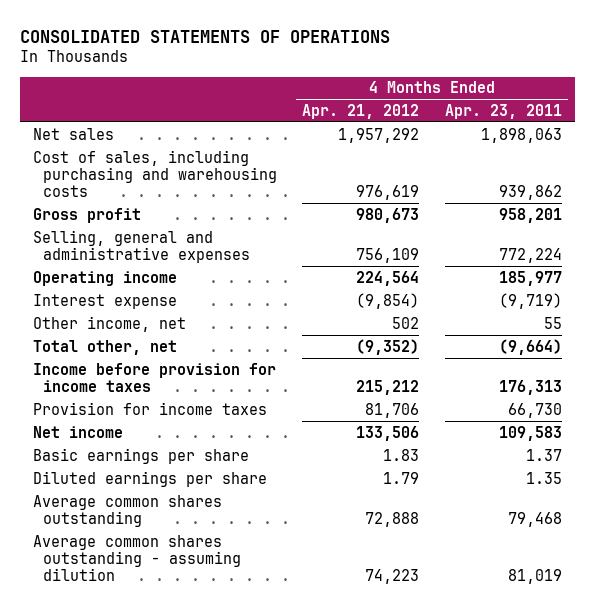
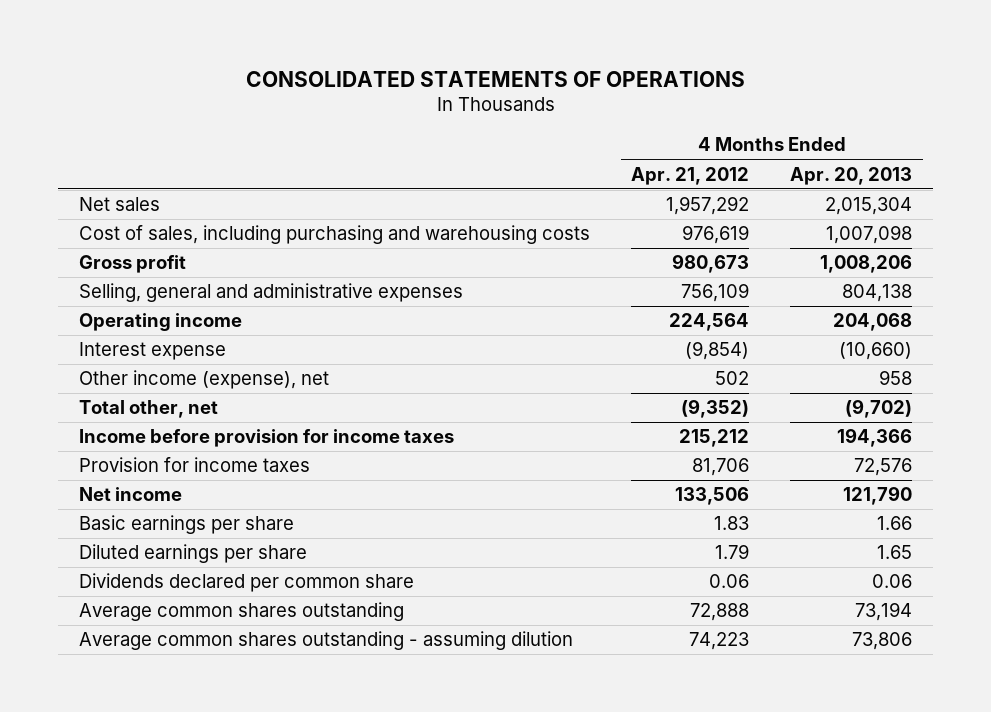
- | 4 Months Ended Apr. 21, 2012 | 4 Months Ended Apr. 23, 2011
+ | 4 Months Ended Apr. 21, 2012 | 4 Months Ended Apr. 20, 2013
- Other income, net | 502 | 55
+ Other income (expense), net | 502 | 958
+ Dividends declared per common share | 0.06 | 0.06

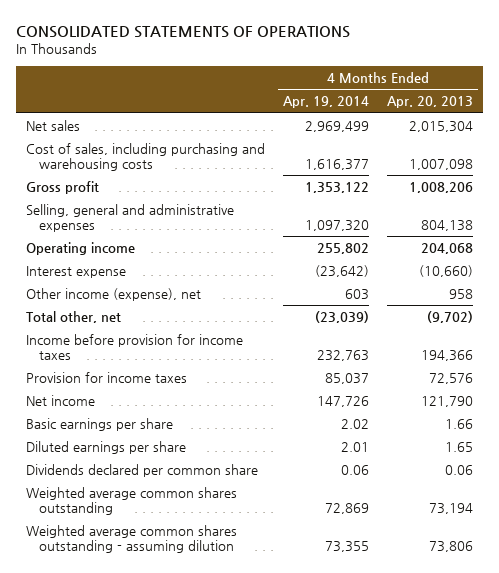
- | 4 Months Ended Apr. 21, 2012 | 4 Months Ended Apr. 20, 2013
+ | 4 Months Ended Apr. 19, 2014 | 4 Months Ended Apr. 20, 2013
- Average common shares outstanding | 72,888 | 73,194
- Average common shares outstanding - assuming dilution | 74,223 | 73,806
+ Weighted average common shares outstanding | 72,869 | 73,194
+ Weighted average common shares outstanding - assuming dilution | 73,355 | 73,806

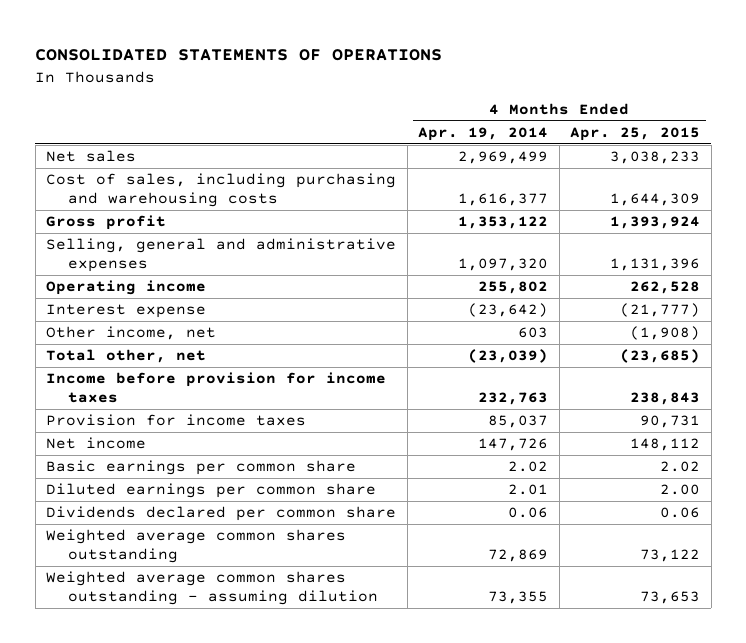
- | 4 Months Ended Apr. 19, 2014 | 4 Months Ended Apr. 20, 2013
+ | 4 Months Ended Apr. 19, 2014 | 4 Months Ended Apr. 25, 2015
- Other income (expense), net | 603 | 958
+ Other income, net | 603 | (1,908)
- Basic earnings per share | 2.02 | 1.66
- Diluted earnings per share | 2.01 | 1.65
+ Basic earnings per common share | 2.02 | 2.02
+ Diluted earnings per common share | 2.01 | 2.00

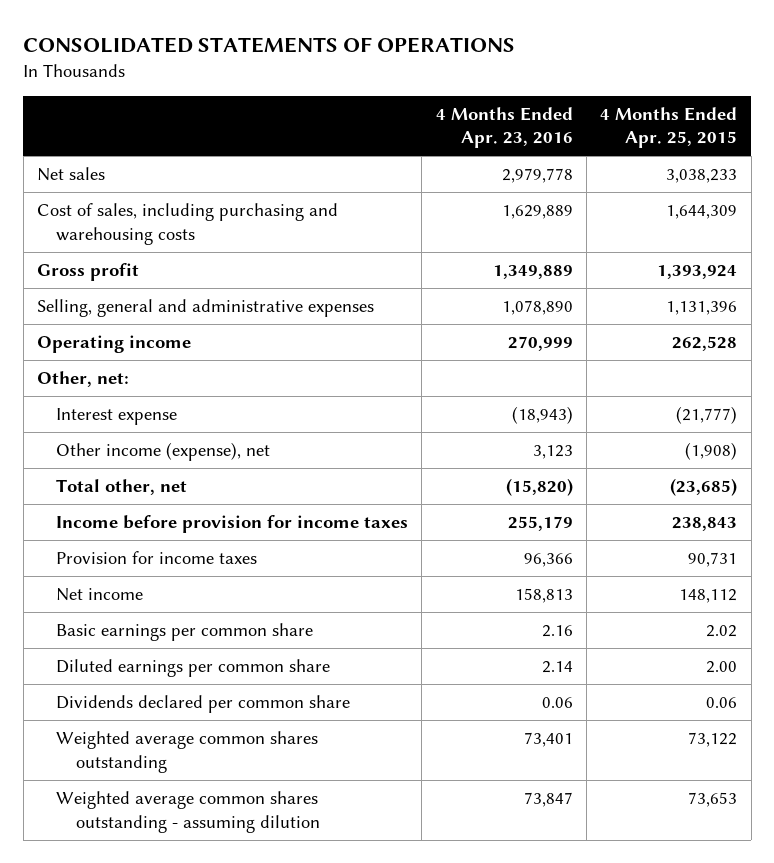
- | 4 Months Ended Apr. 19, 2014 | 4 Months Ended Apr. 25, 2015
+ | 4 Months Ended Apr. 23, 2016 | 4 Months Ended Apr. 25, 2015
+ Other, net:
- Other income, net | 603 | (1,908)
+ Other income (expense), net | 3,123 | (1,908)

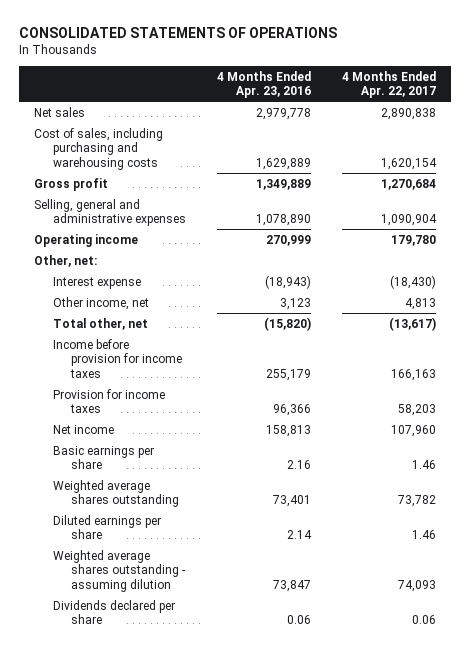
- | 4 Months Ended Apr. 23, 2016 | 4 Months Ended Apr. 25, 2015
+ | 4 Months Ended Apr. 23, 2016 | 4 Months Ended Apr. 22, 2017
- Other income (expense), net | 3,123 | (1,908)
+ Other income, net | 3,123 | 4,813
- Basic earnings per common share | 2.16 | 2.02
- Diluted earnings per common share | 2.14 | 2.00
- Dividends declared per common share | 0.06 | 0.06
- Weighted average common shares outstanding | 73,401 | 73,122
- Weighted average common shares outstanding - assuming dilution | 73,847 | 73,653
+ Basic earnings per share | 2.16 | 1.46
+ Weighted average shares outstanding | 73,401 | 73,782
+ Diluted earnings per share | 2.14 | 1.46
+ Weighted average shares outstanding - assuming dilution | 73,847 | 74,093
+ Dividends declared per share | 0.06 | 0.06

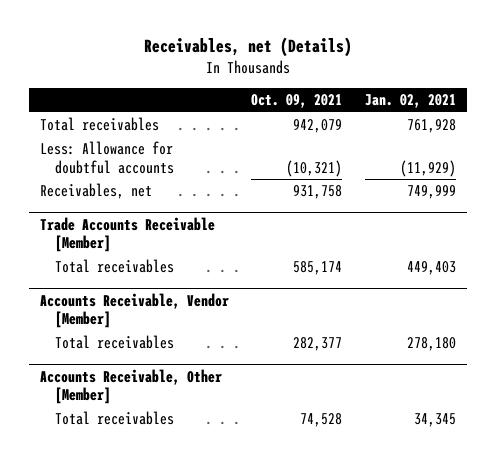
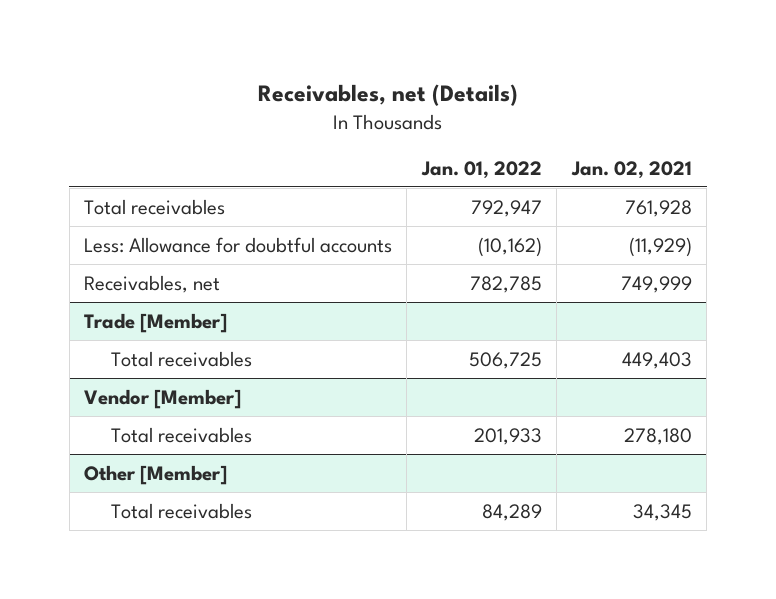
- | Oct. 09, 2021 | Jan. 02, 2021
+ | Jan. 01, 2022 | Jan. 02, 2021
- Trade Accounts Receivable [Member]
+ Trade [Member]
- Accounts Receivable, Vendor [Member]
+ Vendor [Member]
- Accounts Receivable, Other [Member]
+ Other [Member]

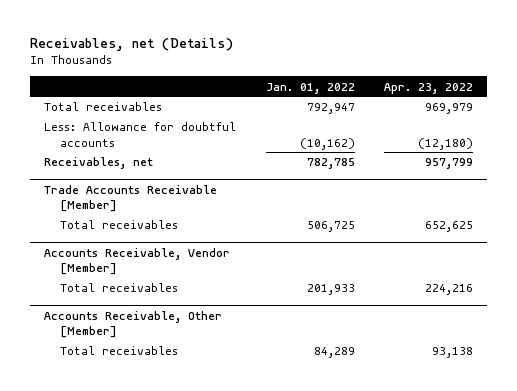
- | Jan. 01, 2022 | Jan. 02, 2021
+ | Jan. 01, 2022 | Apr. 23, 2022
- Trade [Member]
+ Trade Accounts Receivable [Member]
- Vendor [Member]
+ Accounts Receivable, Vendor [Member]
- Other [Member]
+ Accounts Receivable, Other [Member]

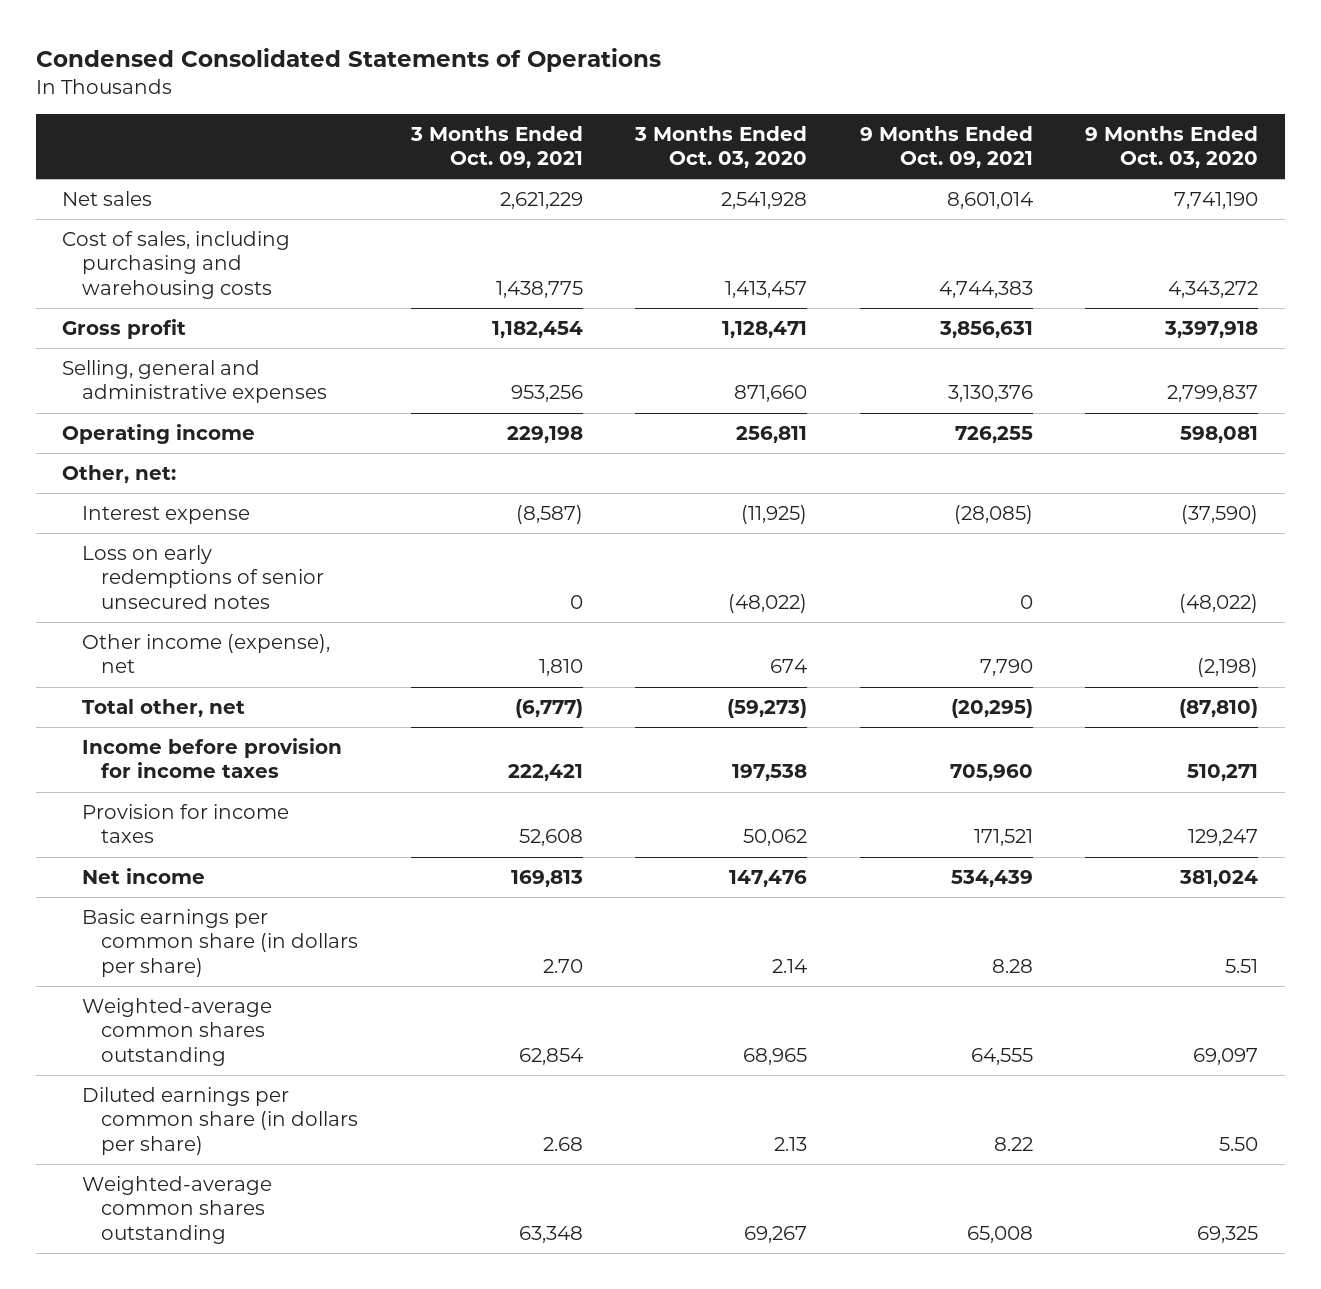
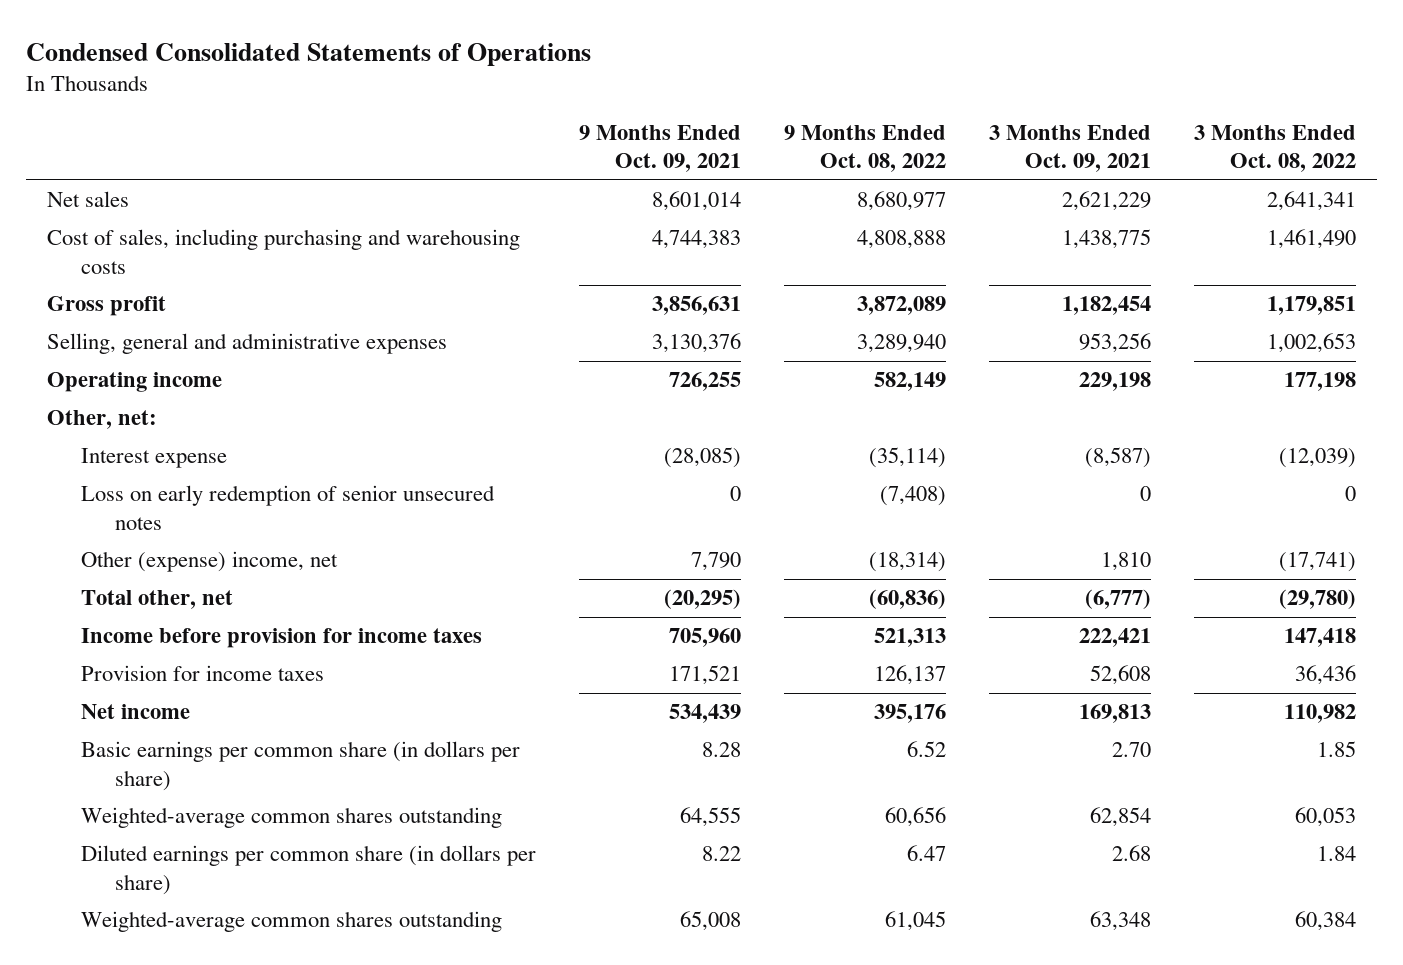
- | 3 Months Ended Oct. 09, 2021 | 3 Months Ended Oct. 03, 2020 | 9 Months Ended Oct. 09, 2021 | 9 Months Ended Oct. 03, 2020
+ | 9 Months Ended Oct. 09, 2021 | 9 Months Ended Oct. 08, 2022 | 3 Months Ended Oct. 09, 2021 | 3 Months Ended Oct. 08, 2022
- Loss on early redemptions of senior unsecured notes | 0 | (48,022) | 0 | (48,022)
- Other income (expense), net | 1,810 | 674 | 7,790 | (2,198)
+ Loss on early redemption of senior unsecured notes | 0 | (7,408) | 0 | 0
+ Other (expense) income, net | 7,790 | (18,314) | 1,810 | (17,741)

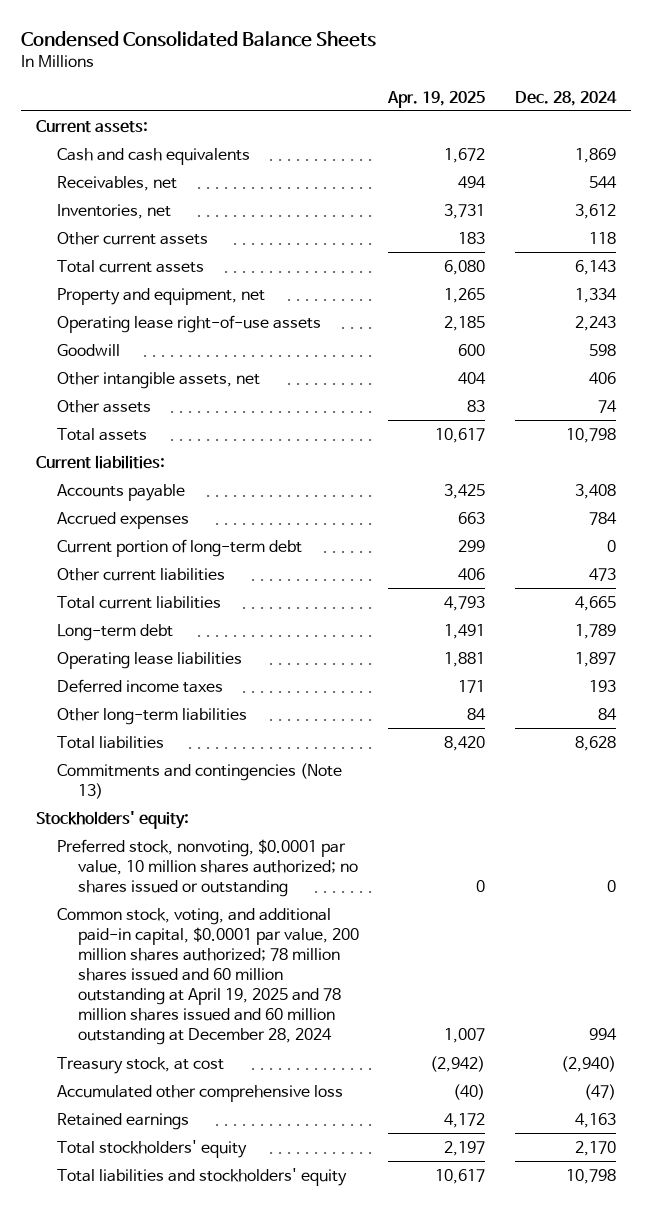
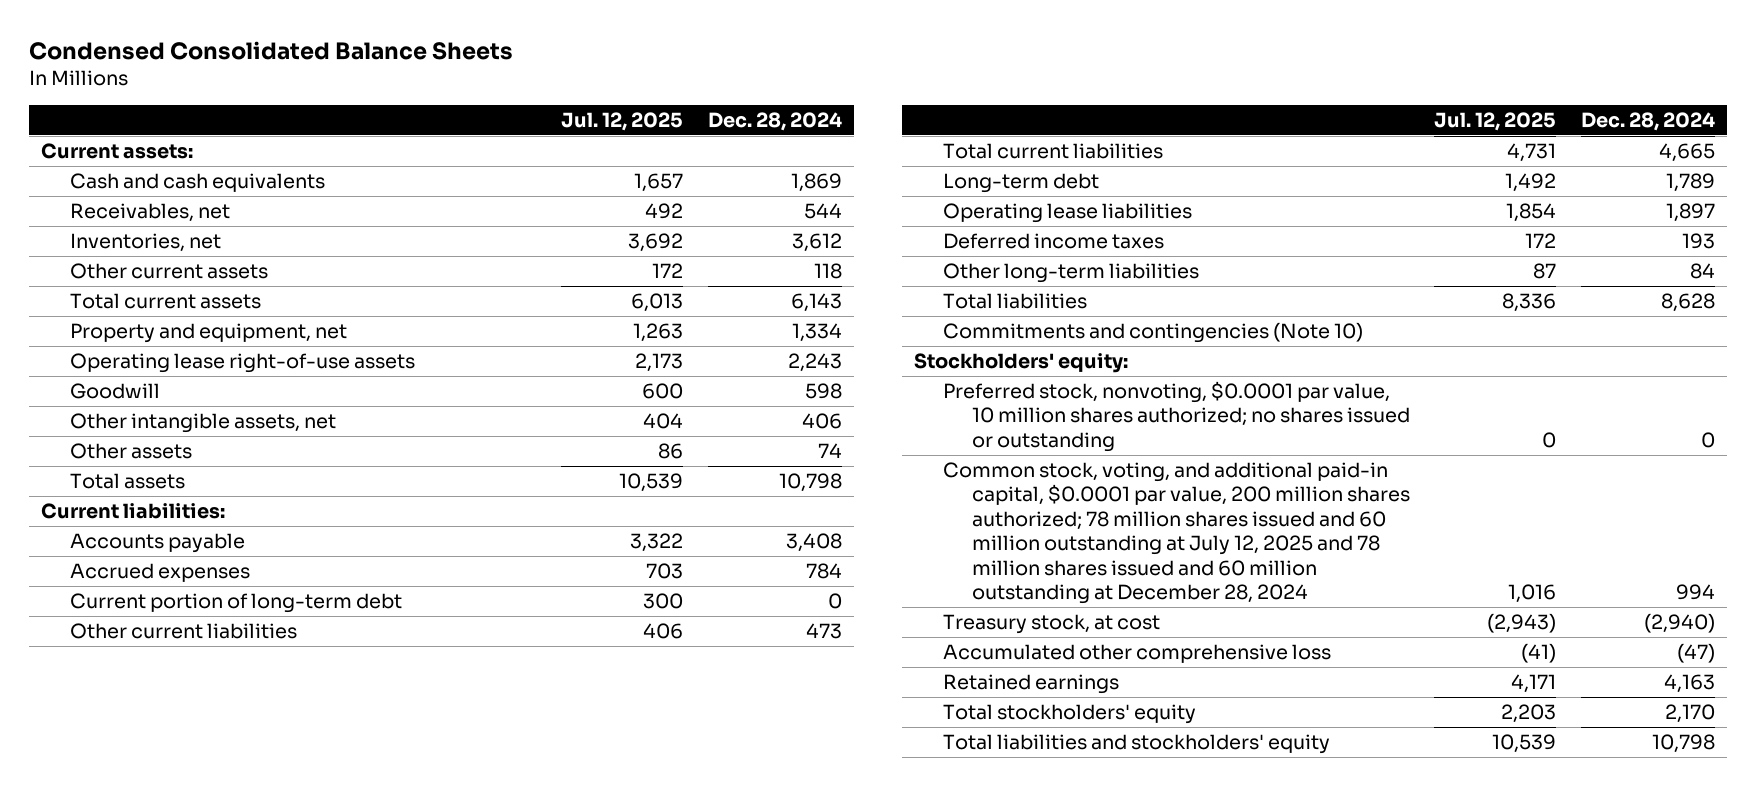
- | Apr. 19, 2025 | Dec. 28, 2024
+ | Jul. 12, 2025 | Dec. 28, 2024
- Commitments and contingencies (Note 13)
+ Commitments and contingencies (Note 10)
- Common stock, voting, and additional paid-in capital, $0.0001 par value, 200 million shares authorized; 78 million shares issued and 60 million outstanding at April 19, 2025 and 78 million shares issued and 60 million outstanding at December 28, 2024 | 1,007 | 994
+ Common stock, voting, and additional paid-in capital, $0.0001 par value, 200 million shares authorized; 78 million shares issued and 60 million outstanding at July 12, 2025 and 78 million shares issued and 60 million outstanding at December 28, 2024 | 1,016 | 994

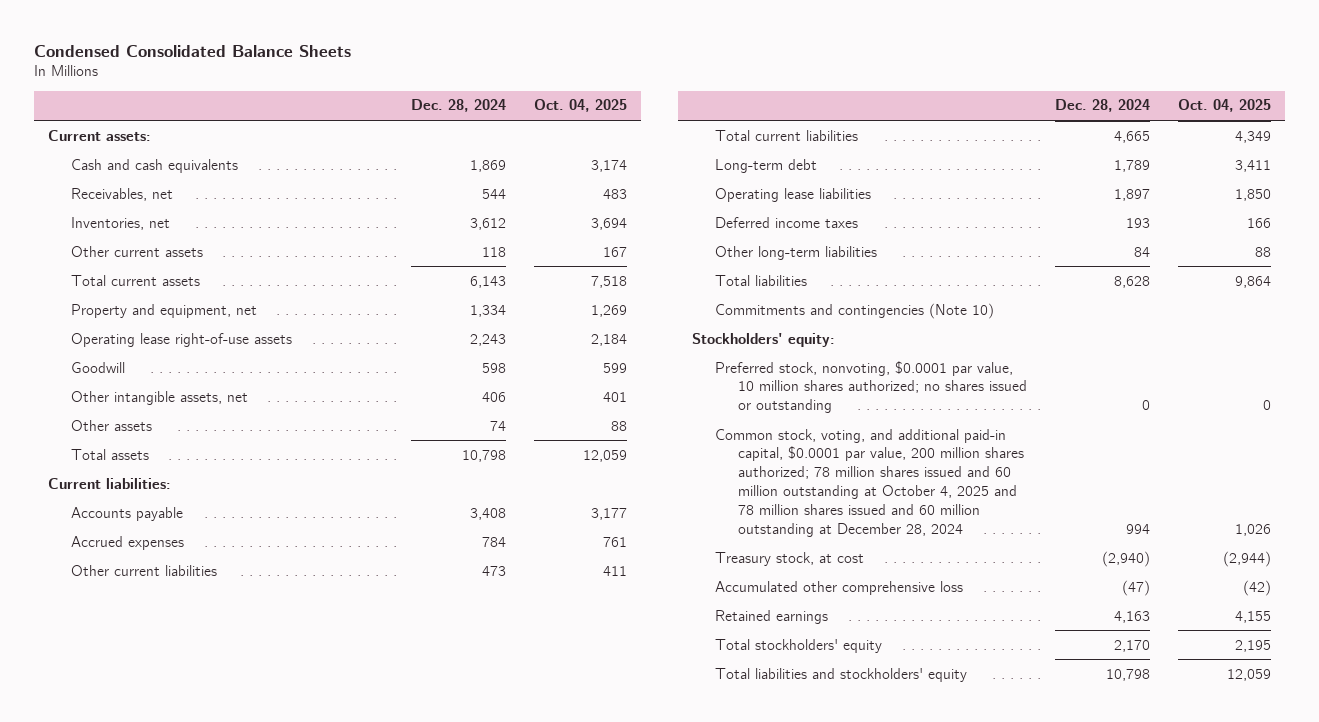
- | Jul. 12, 2025 | Dec. 28, 2024
+ | Dec. 28, 2024 | Oct. 04, 2025
- Current portion of long-term debt | 300 | 0
- Common stock, voting, and additional paid-in capital, $0.0001 par value, 200 million shares authorized; 78 million shares issued and 60 million outstanding at July 12, 2025 and 78 million shares issued and 60 million outstanding at December 28, 2024 | 1,016 | 994
+ Common stock, voting, and additional paid-in capital, $0.0001 par value, 200 million shares authorized; 78 million shares issued and 60 million outstanding at October 4, 2025 and 78 million shares issued and 60 million outstanding at December 28, 2024 | 994 | 1,026

